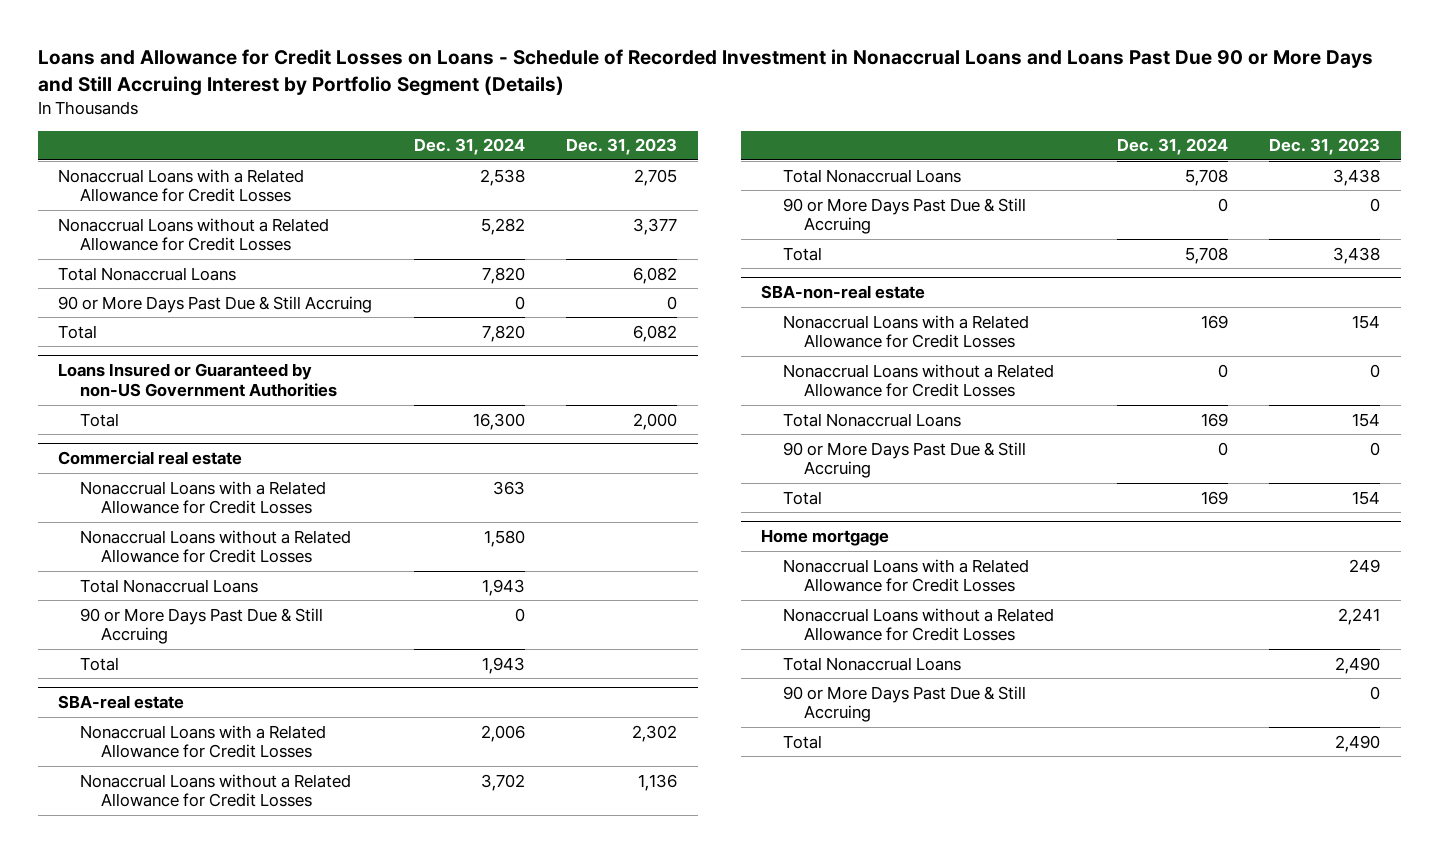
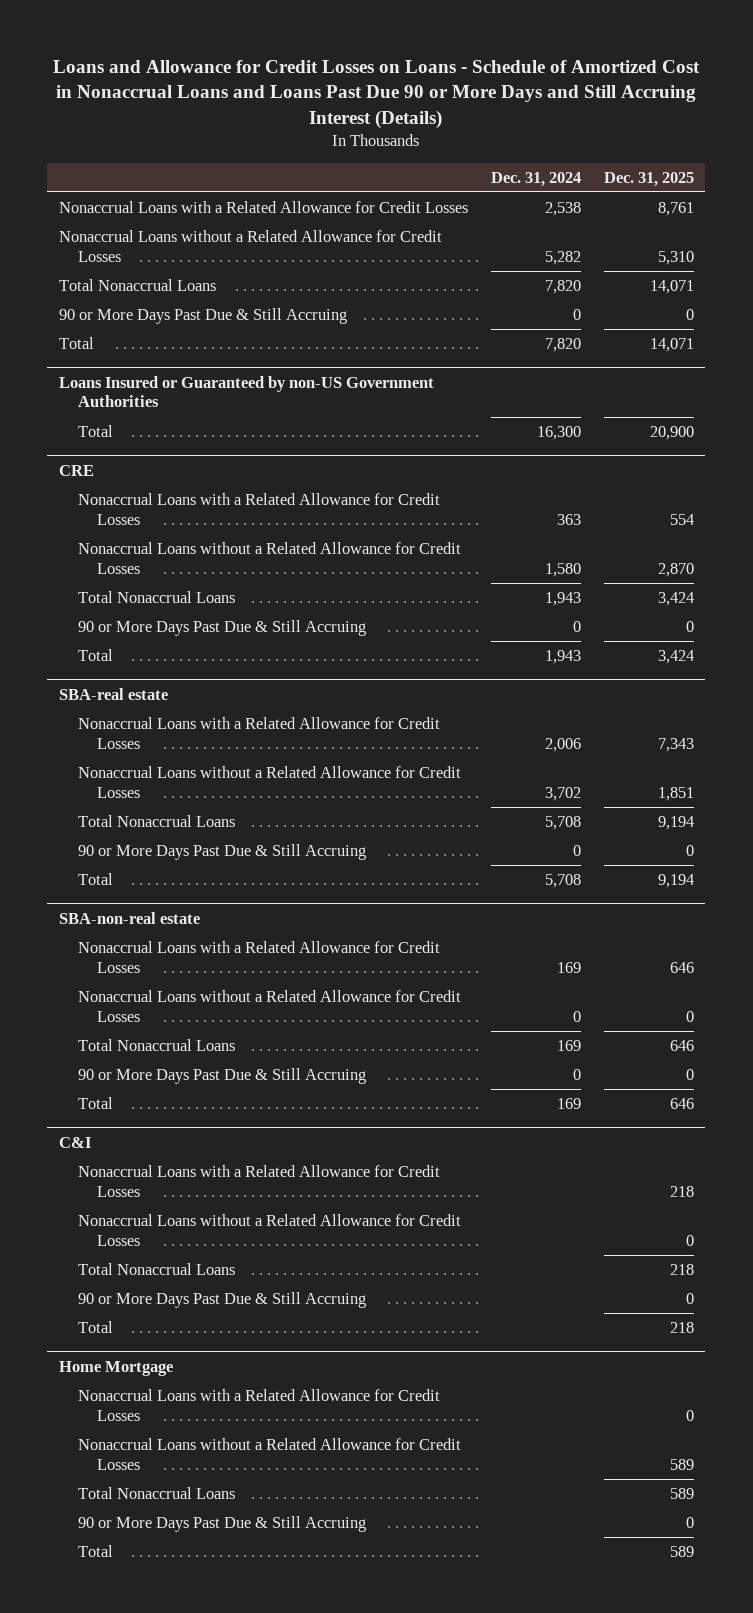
- Loans and Allowance for Credit Losses on Loans - Schedule of Recorded Investment in Nonaccrual Loans and Loans Past Due 90 or More Days and Still Accruing Interest by Portfolio Segment (Details)
+ Loans and Allowance for Credit Losses on Loans - Schedule of Amortized Cost in Nonaccrual Loans and Loans Past Due 90 or More Days and Still Accruing Interest (Details)
- | Dec. 31, 2024 | Dec. 31, 2023
+ | Dec. 31, 2024 | Dec. 31, 2025
- Commercial real estate
+ CRE
- Home mortgage
+ C&I
+ Home Mortgage
+ Nonaccrual Loans with a Related Allowance for Credit Losses | | 0
+ Nonaccrual Loans without a Related Allowance for Credit Losses | | 589
+ Total Nonaccrual Loans | | 589
+ 90 or More Days Past Due & Still Accruing | | 0
+ Total | | 589

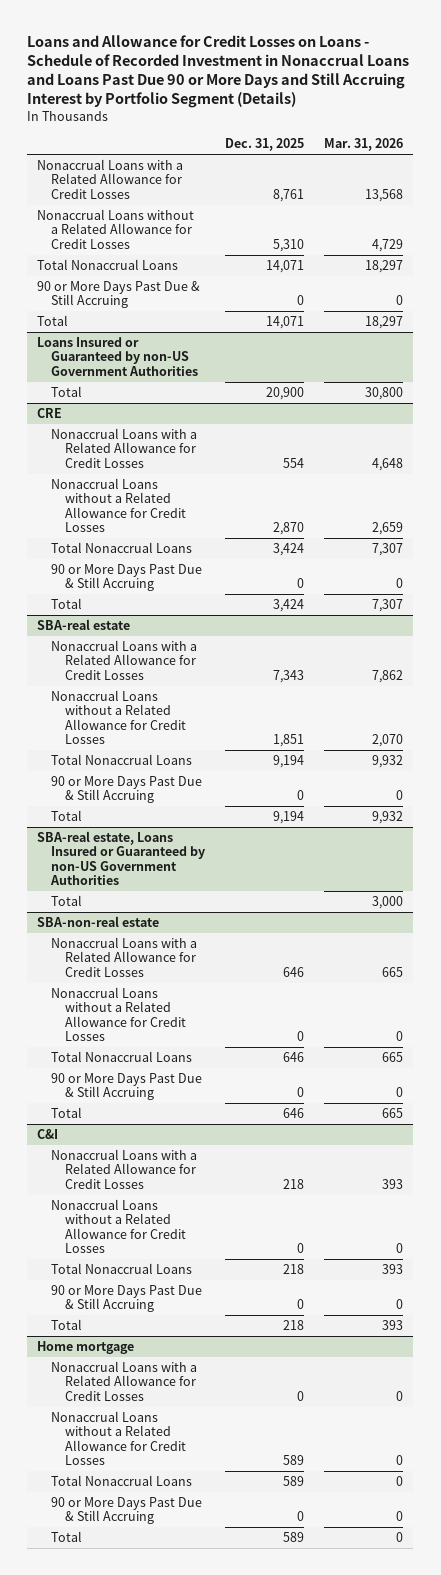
- Loans and Allowance for Credit Losses on Loans - Schedule of Amortized Cost in Nonaccrual Loans and Loans Past Due 90 or More Days and Still Accruing Interest (Details)
+ Loans and Allowance for Credit Losses on Loans - Schedule of Recorded Investment in Nonaccrual Loans and Loans Past Due 90 or More Days and Still Accruing Interest by Portfolio Segment (Details)
- | Dec. 31, 2024 | Dec. 31, 2025
+ | Dec. 31, 2025 | Mar. 31, 2026
+ SBA-real estate, Loans Insured or Guaranteed by non-US Government Authorities
+ Total | | 3,000
- Home Mortgage
+ Home mortgage

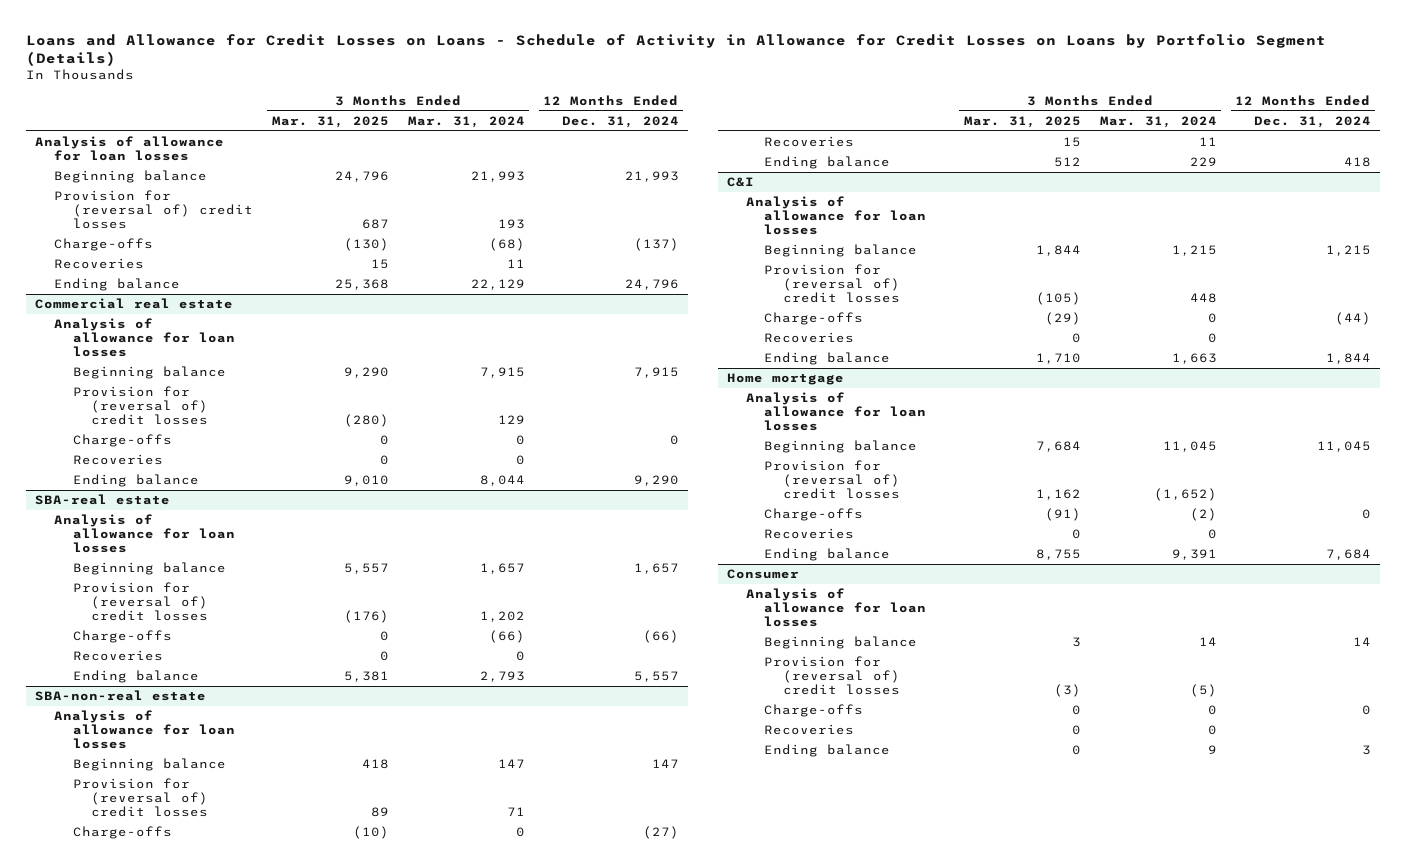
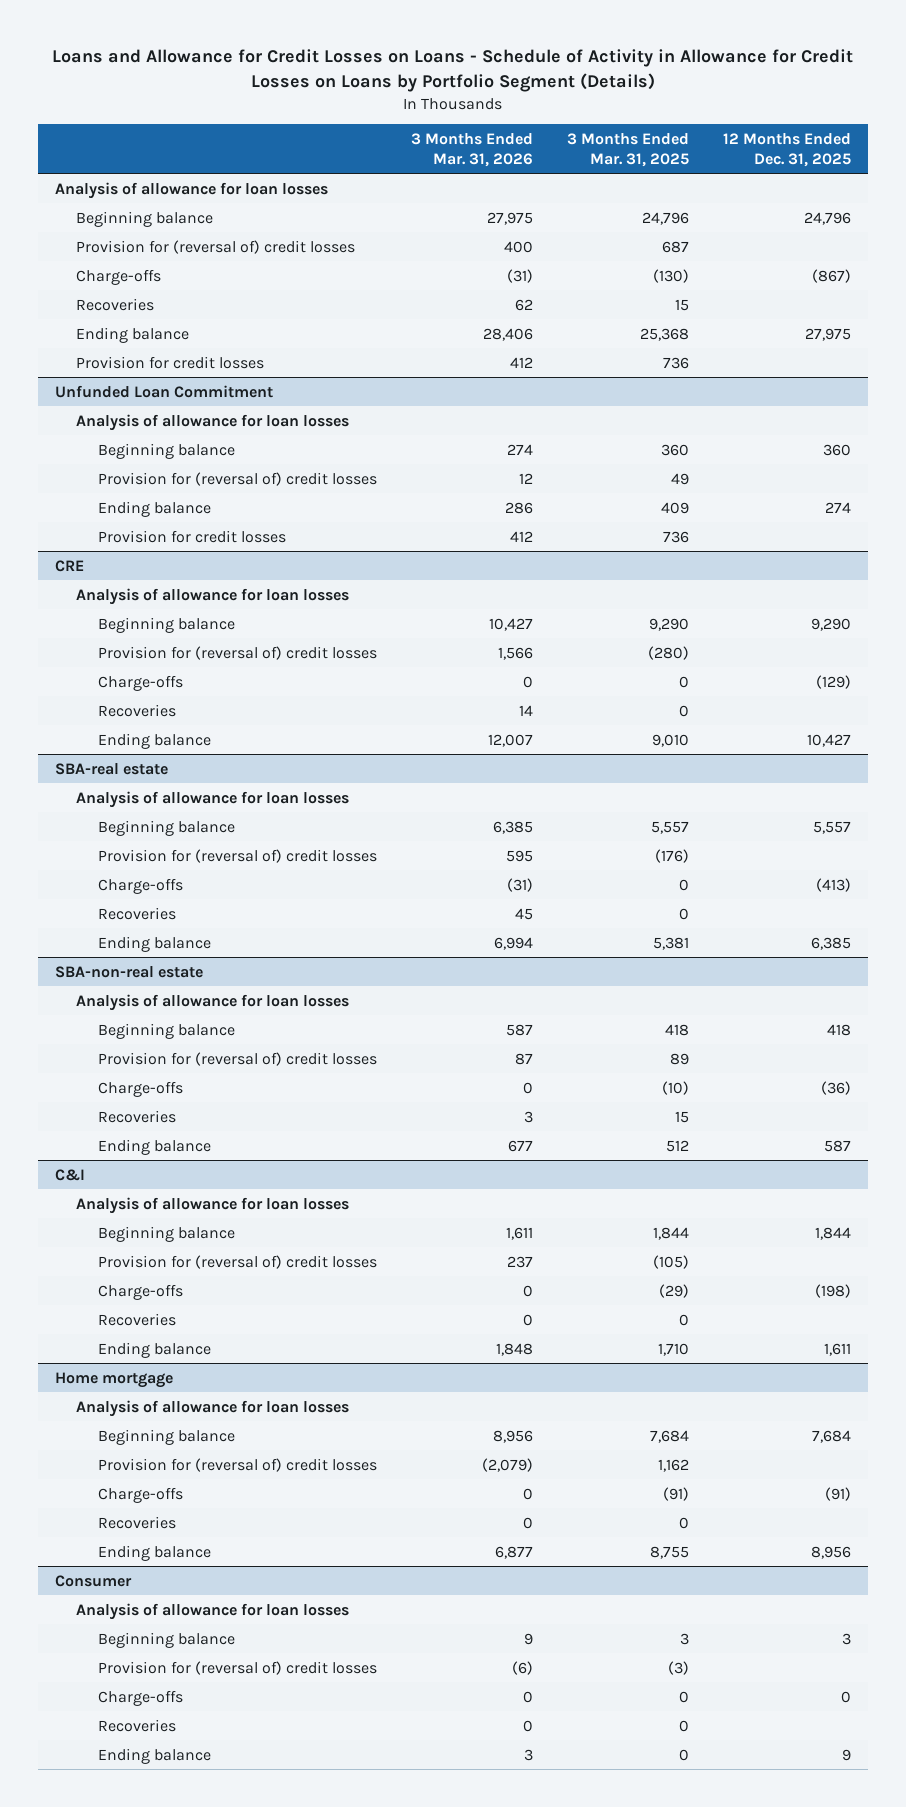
- | 3 Months Ended Mar. 31, 2025 | 3 Months Ended Mar. 31, 2024 | 12 Months Ended Dec. 31, 2024
+ | 3 Months Ended Mar. 31, 2026 | 3 Months Ended Mar. 31, 2025 | 12 Months Ended Dec. 31, 2025
- Commercial real estate
+ Provision for credit losses | 412 | 736 |
+ Unfunded Loan Commitment
+ Beginning balance | 274 | 360 | 360
+ Provision for (reversal of) credit losses | 12 | 49 |
+ Ending balance | 286 | 409 | 274
+ Provision for credit losses | 412 | 736 |
+ CRE
+ Analysis of allowance for loan losses

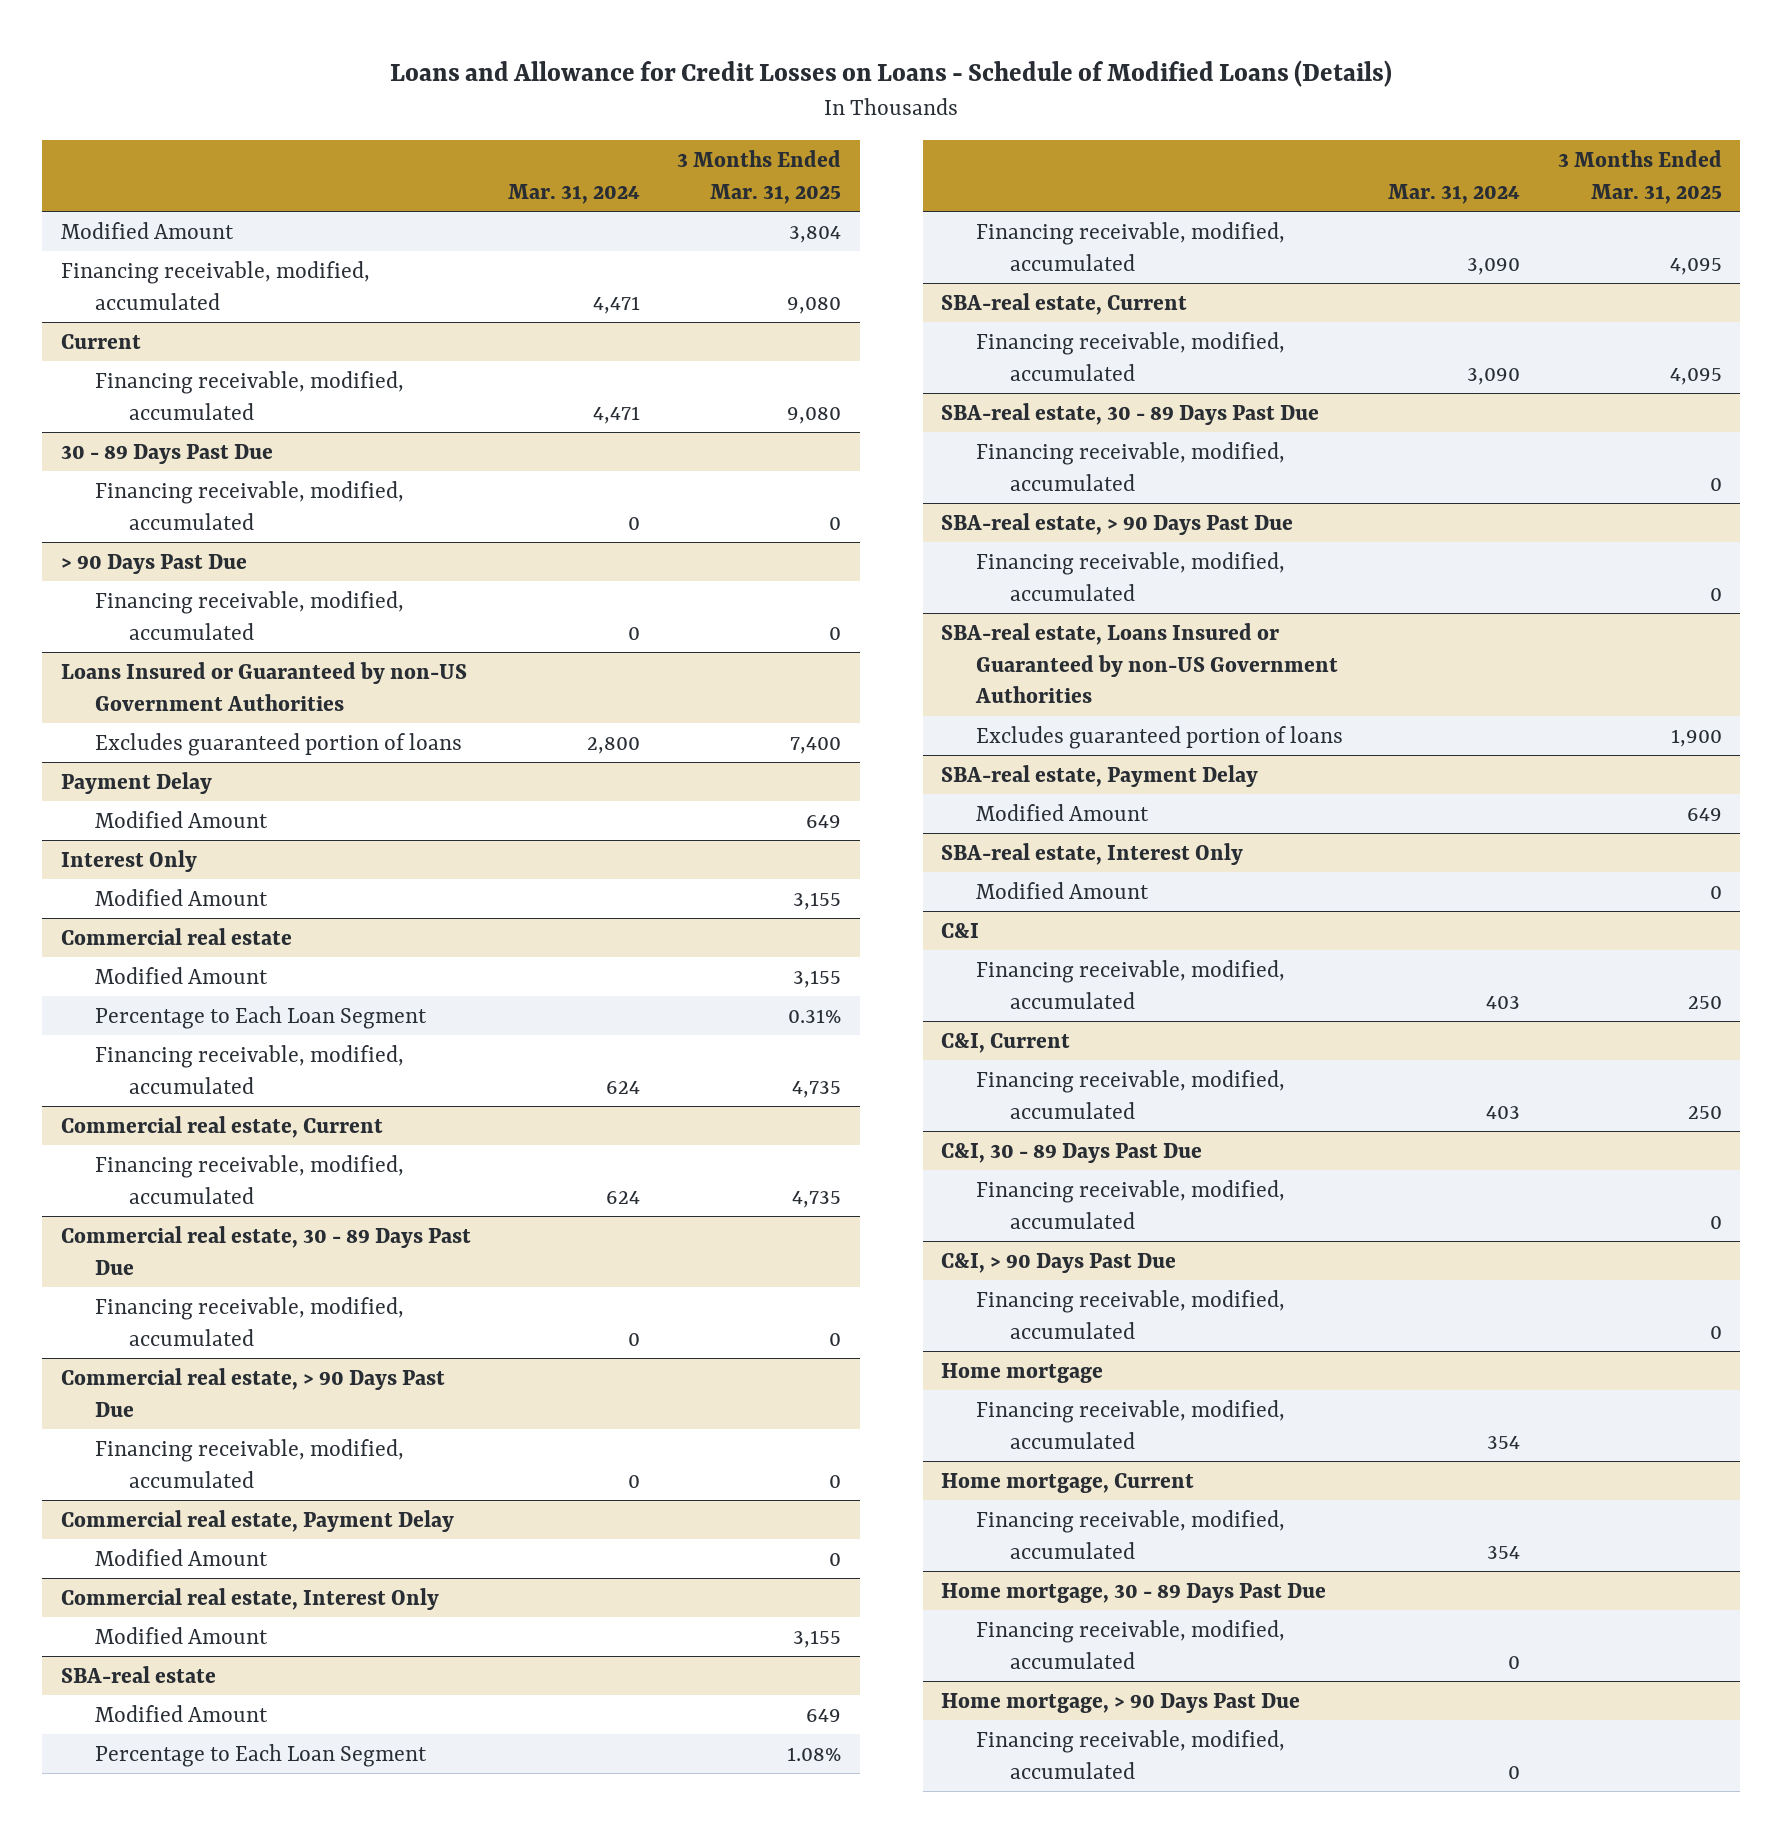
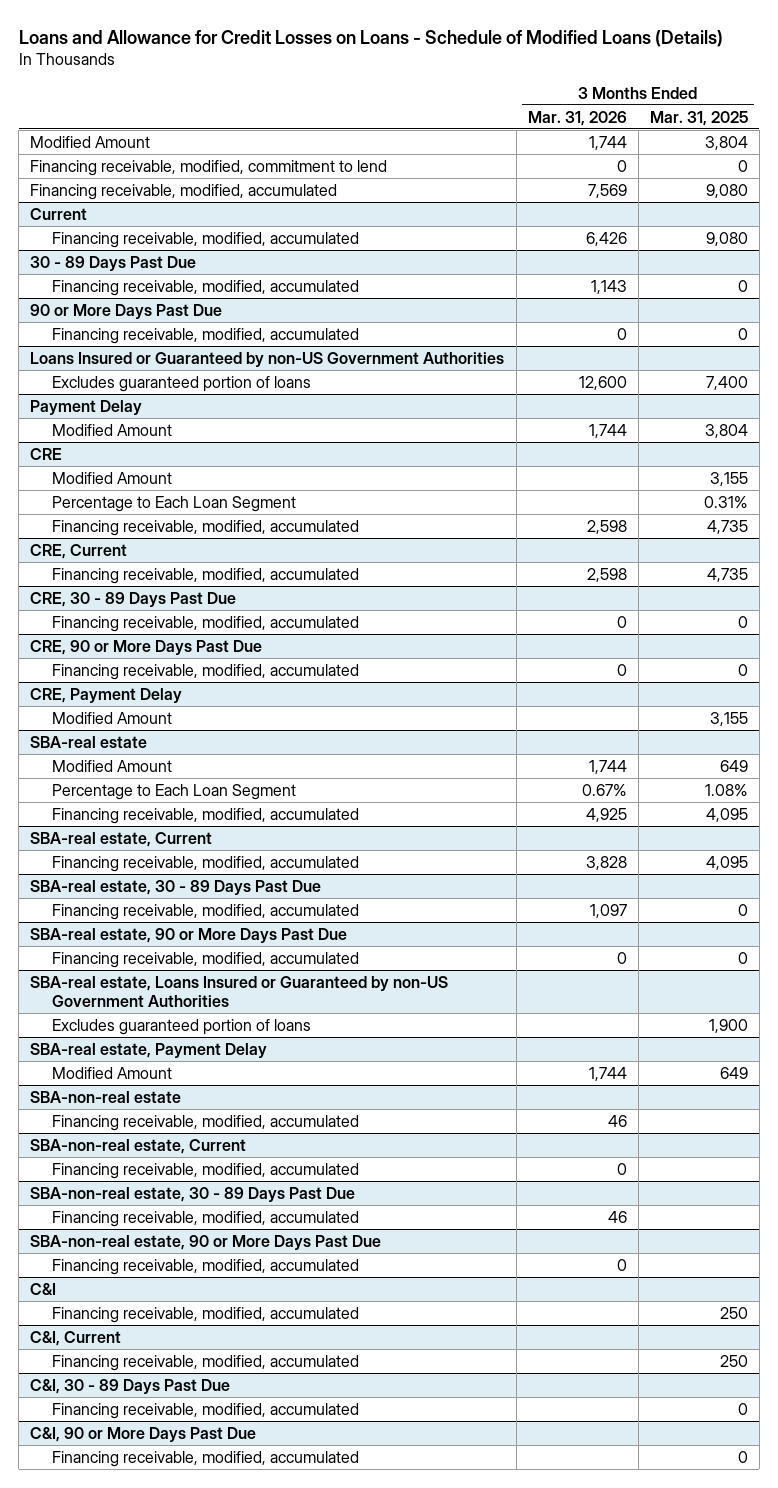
- | Mar. 31, 2024 | 3 Months Ended Mar. 31, 2025
+ | 3 Months Ended Mar. 31, 2026 | 3 Months Ended Mar. 31, 2025
+ Financing receivable, modified, commitment to lend | 0 | 0
- > 90 Days Past Due
+ 90 or More Days Past Due
@ Payment Delay
- Modified Amount | | 649
- Interest Only
- Modified Amount | | 3,155
- Commercial real estate
@ Payment Delay
+ Modified Amount | 1,744 | 3,804
+ CRE
- Commercial real estate, Current
+ CRE, Current
- Commercial real estate, 30 - 89 Days Past Due
+ CRE, 30 - 89 Days Past Due
- Commercial real estate, > 90 Days Past Due
+ CRE, 90 or More Days Past Due
- Commercial real estate, Payment Delay
- Modified Amount | | 0
- Commercial real estate, Interest Only
+ CRE, Payment Delay
- SBA-real estate, > 90 Days Past Due
+ SBA-real estate, 90 or More Days Past Due
- SBA-real estate, Interest Only
- Modified Amount | | 0
+ SBA-non-real estate
+ Financing receivable, modified, accumulated | 46 |
+ SBA-non-real estate, Current
+ Financing receivable, modified, accumulated | 0 |
+ SBA-non-real estate, 30 - 89 Days Past Due
+ Financing receivable, modified, accumulated | 46 |
+ SBA-non-real estate, 90 or More Days Past Due
+ Financing receivable, modified, accumulated | 0 |
- C&I, > 90 Days Past Due
+ C&I, 90 or More Days Past Due
- Home mortgage
- Financing receivable, modified, accumulated | 354 |
- Home mortgage, Current
- Financing receivable, modified, accumulated | 354 |
- Home mortgage, 30 - 89 Days Past Due
- Financing receivable, modified, accumulated | 0 |
- Home mortgage, > 90 Days Past Due
- Financing receivable, modified, accumulated | 0 |

